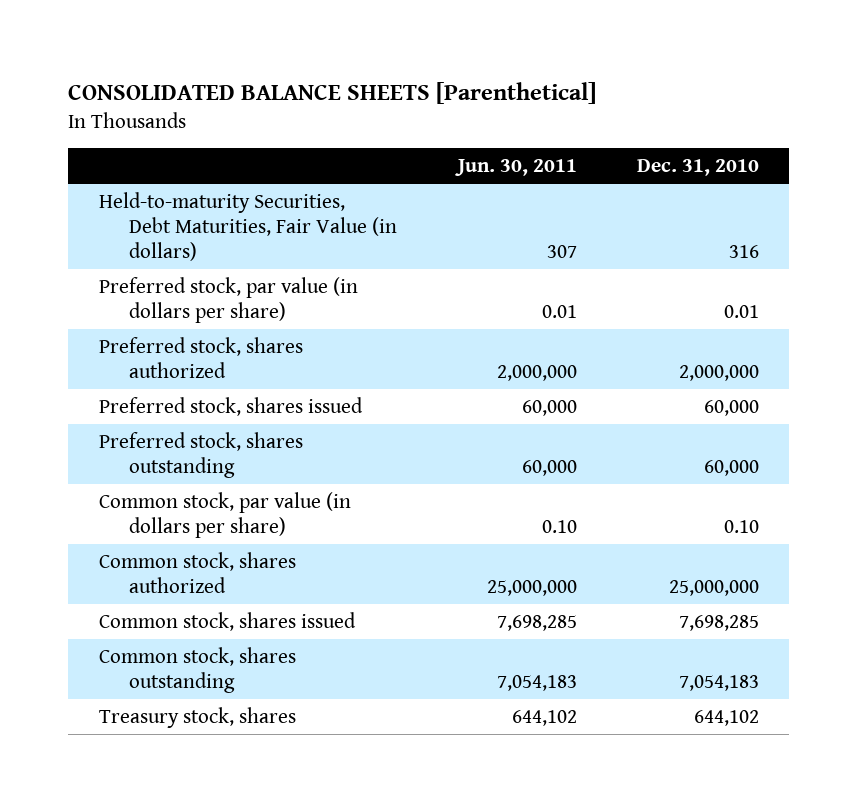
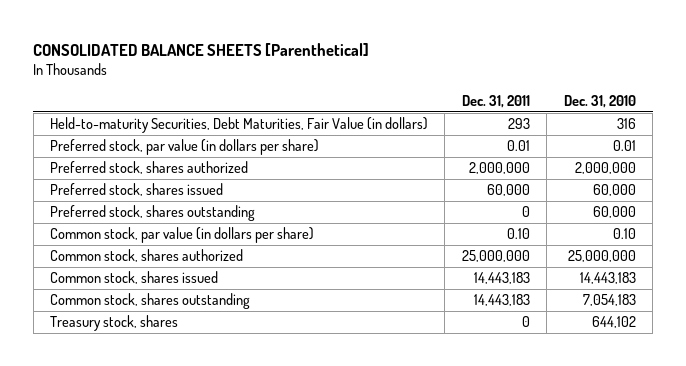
- | Jun. 30, 2011 | Dec. 31, 2010
+ | Dec. 31, 2011 | Dec. 31, 2010
- Common stock, shares issued | 7,698,285 | 7,698,285
+ Common stock, shares issued | 14,443,183 | 14,443,183

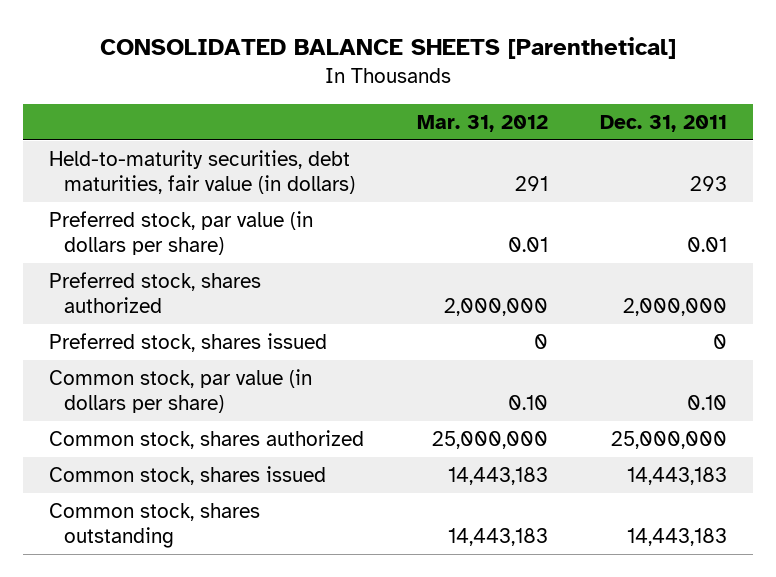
- | Dec. 31, 2011 | Dec. 31, 2010
+ | Mar. 31, 2012 | Dec. 31, 2011
- Held-to-maturity Securities, Debt Maturities, Fair Value (in dollars) | 293 | 316
+ Held-to-maturity securities, debt maturities, fair value (in dollars) | 291 | 293
- Preferred stock, shares issued | 60,000 | 60,000
- Preferred stock, shares outstanding | 0 | 60,000
+ Preferred stock, shares issued | 0 | 0
- Treasury stock, shares | 0 | 644,102

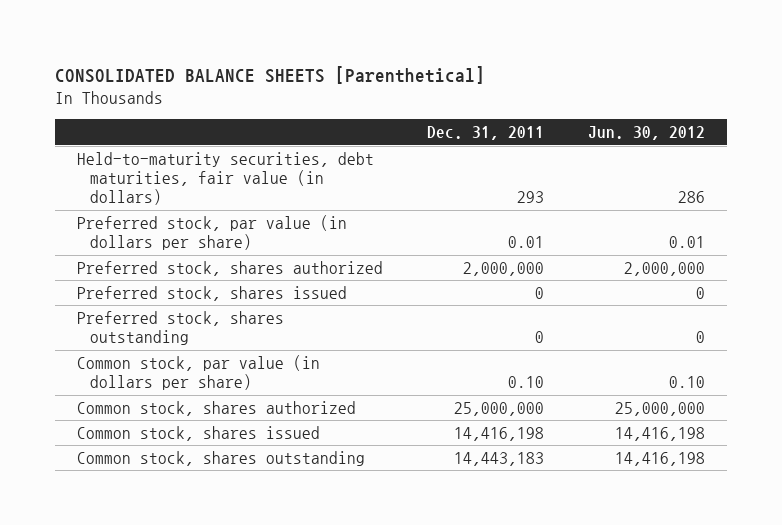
- | Mar. 31, 2012 | Dec. 31, 2011
+ | Dec. 31, 2011 | Jun. 30, 2012
+ Preferred stock, shares outstanding | 0 | 0
- Common stock, shares issued | 14,443,183 | 14,443,183
+ Common stock, shares issued | 14,416,198 | 14,416,198

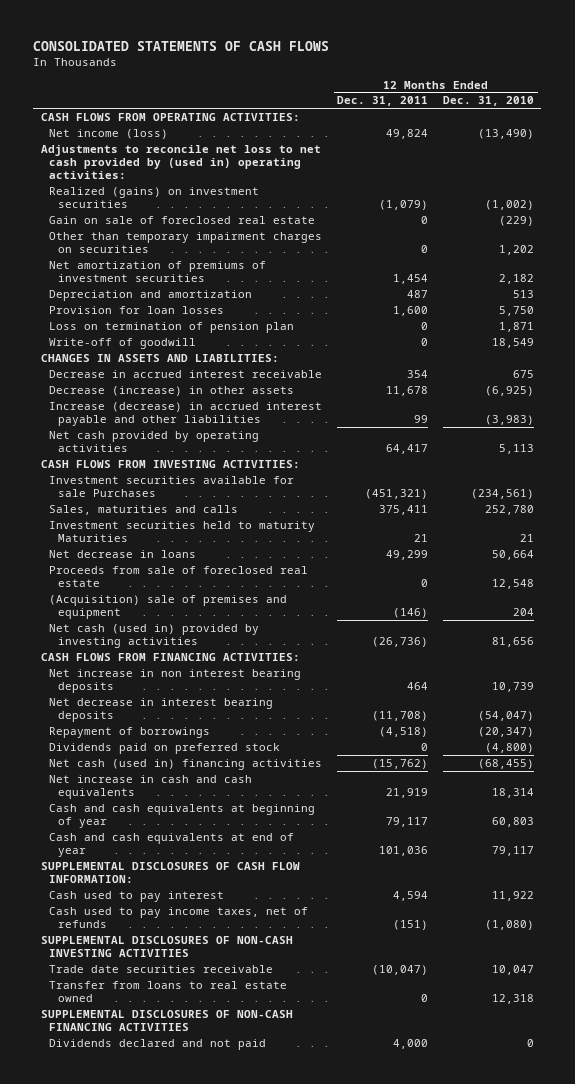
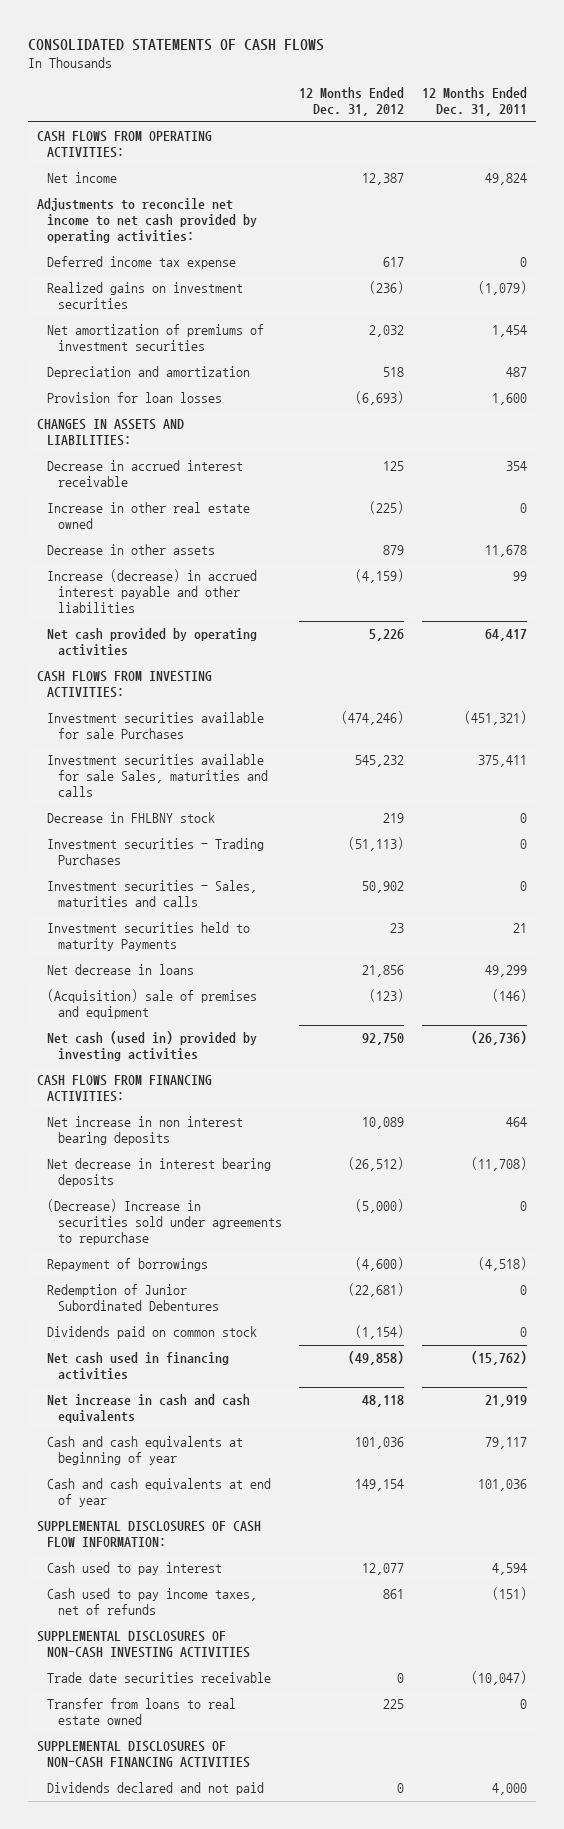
- | 12 Months Ended Dec. 31, 2011 | 12 Months Ended Dec. 31, 2010
+ | 12 Months Ended Dec. 31, 2012 | 12 Months Ended Dec. 31, 2011
- Net income (loss) | 49,824 | (13,490)
- Adjustments to reconcile net loss to net cash provided by (used in) operating activities:
- Realized (gains) on investment securities | (1,079) | (1,002)
- Gain on sale of foreclosed real estate | 0 | (229)
- Other than temporary impairment charges on securities | 0 | 1,202
+ Net income | 12,387 | 49,824
+ Adjustments to reconcile net income to net cash provided by operating activities:
+ Deferred income tax expense | 617 | 0
+ Realized gains on investment securities | (236) | (1,079)
- Loss on termination of pension plan | 0 | 1,871
- Write-off of goodwill | 0 | 18,549
- Decrease (increase) in other assets | 11,678 | (6,925)
+ Increase in other real estate owned | (225) | 0
+ Decrease in other assets | 879 | 11,678
- Sales, maturities and calls | 375,411 | 252,780
- Investment securities held to maturity Maturities | 21 | 21
+ Investment securities available for sale Sales, maturities and calls | 545,232 | 375,411
+ Decrease in FHLBNY stock | 219 | 0
+ Investment securities - Trading Purchases | (51,113) | 0
+ Investment securities - Sales, maturities and calls | 50,902 | 0
+ Investment securities held to maturity Payments | 23 | 21
- Proceeds from sale of foreclosed real estate | 0 | 12,548
+ (Decrease) Increase in securities sold under agreements to repurchase | (5,000) | 0
- Dividends paid on preferred stock | 0 | (4,800)
- Net cash (used in) financing activities | (15,762) | (68,455)
+ Redemption of Junior Subordinated Debentures | (22,681) | 0
+ Dividends paid on common stock | (1,154) | 0
+ Net cash used in financing activities | (49,858) | (15,762)

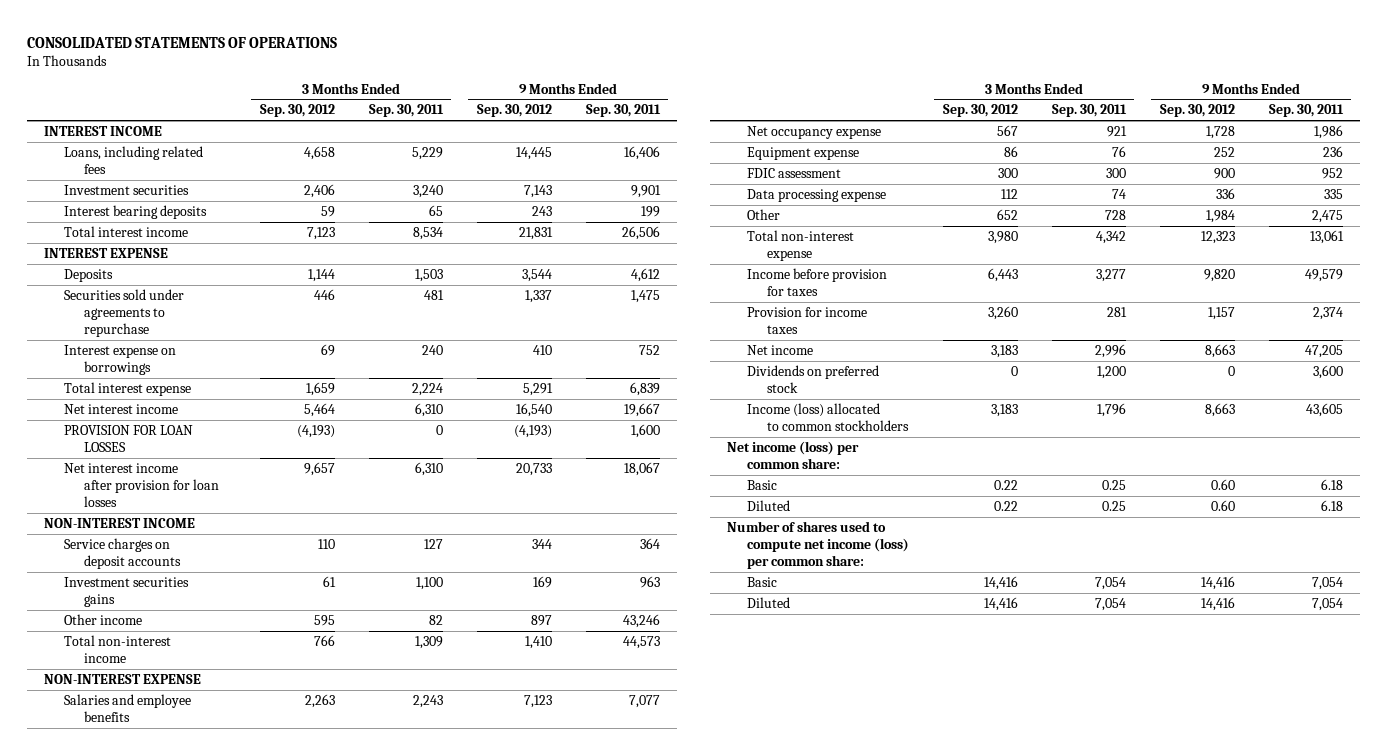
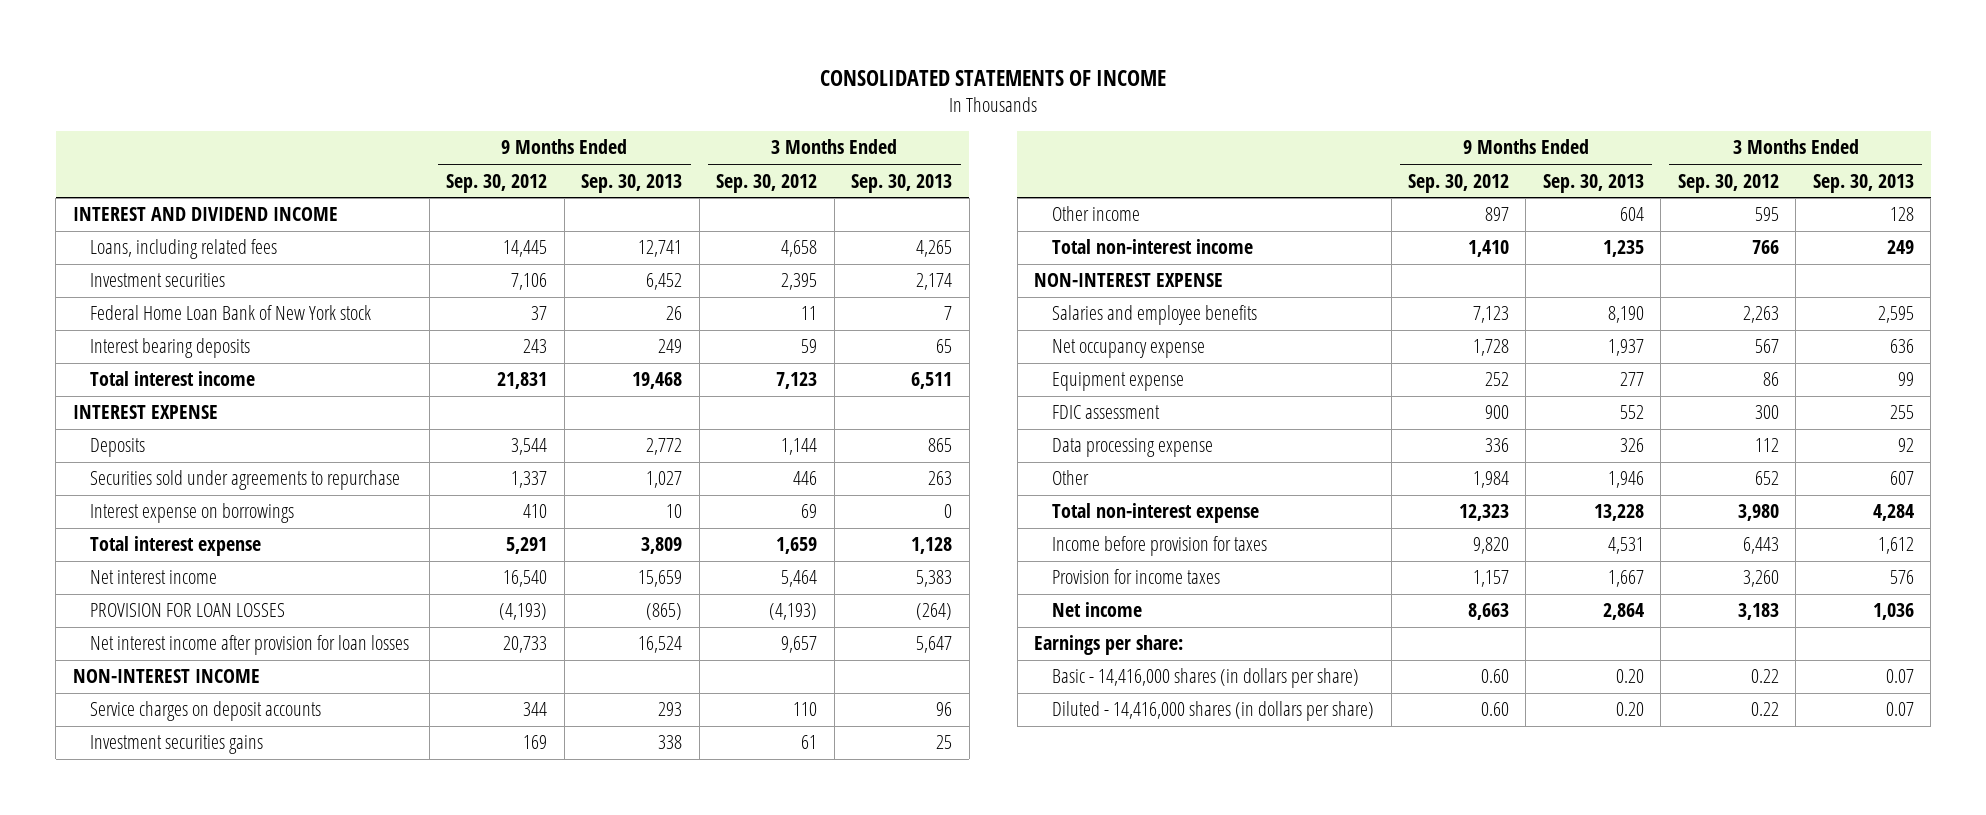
- CONSOLIDATED STATEMENTS OF OPERATIONS
+ CONSOLIDATED STATEMENTS OF INCOME
- | 3 Months Ended Sep. 30, 2012 | 3 Months Ended Sep. 30, 2011 | 9 Months Ended Sep. 30, 2012 | 9 Months Ended Sep. 30, 2011
+ | 9 Months Ended Sep. 30, 2012 | 9 Months Ended Sep. 30, 2013 | 3 Months Ended Sep. 30, 2012 | 3 Months Ended Sep. 30, 2013
- INTEREST INCOME
+ INTEREST AND DIVIDEND INCOME
- Investment securities | 2,406 | 3,240 | 7,143 | 9,901
+ Investment securities | 7,106 | 6,452 | 2,395 | 2,174
+ Federal Home Loan Bank of New York stock | 37 | 26 | 11 | 7
- Dividends on preferred stock | 0 | 1,200 | 0 | 3,600
- Income (loss) allocated to common stockholders | 3,183 | 1,796 | 8,663 | 43,605
- Net income (loss) per common share:
- Basic | 0.22 | 0.25 | 0.60 | 6.18
- Diluted | 0.22 | 0.25 | 0.60 | 6.18
- Number of shares used to compute net income (loss) per common share:
- Basic | 14,416 | 7,054 | 14,416 | 7,054
- Diluted | 14,416 | 7,054 | 14,416 | 7,054
+ Earnings per share:
+ Basic - 14,416,000 shares (in dollars per share) | 0.60 | 0.20 | 0.22 | 0.07
+ Diluted - 14,416,000 shares (in dollars per share) | 0.60 | 0.20 | 0.22 | 0.07

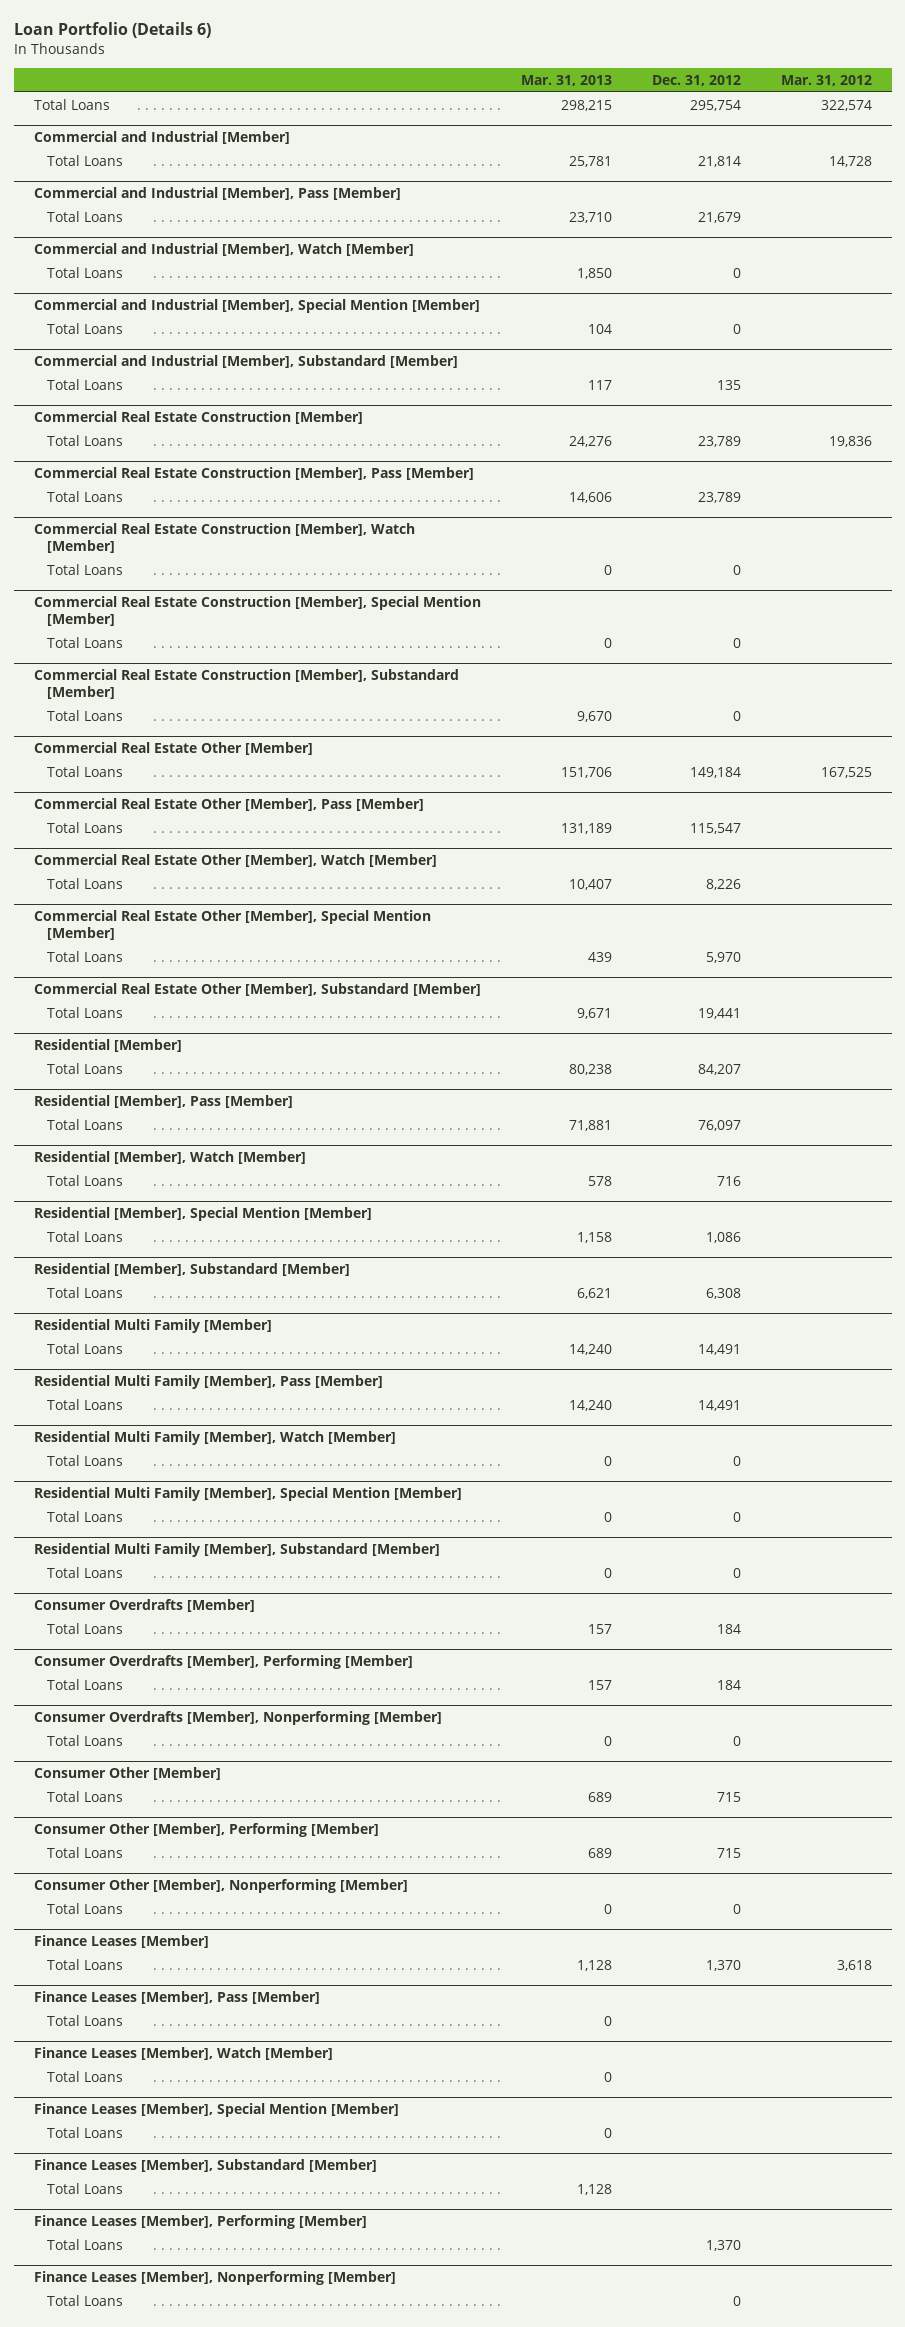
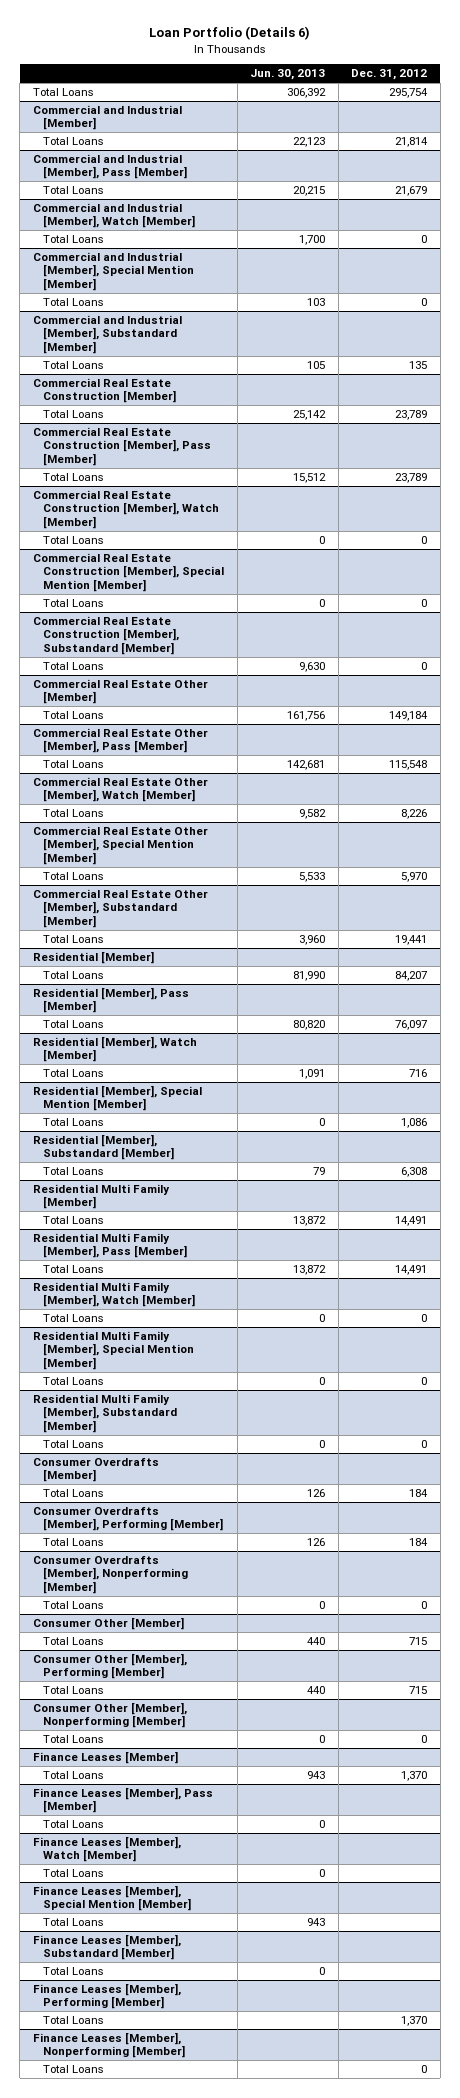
- | Mar. 31, 2013 | Dec. 31, 2012 | Mar. 31, 2012
+ | Jun. 30, 2013 | Dec. 31, 2012
@ Commercial Real Estate Other [Member], Pass [Member]
- Total Loans | 131,189 | 115,547 |
+ Total Loans | 142,681 | 115,548

